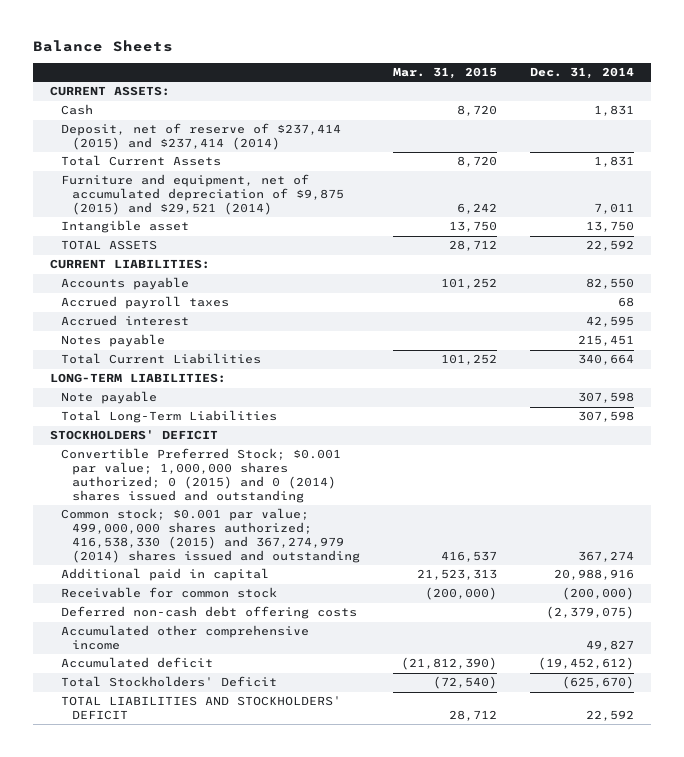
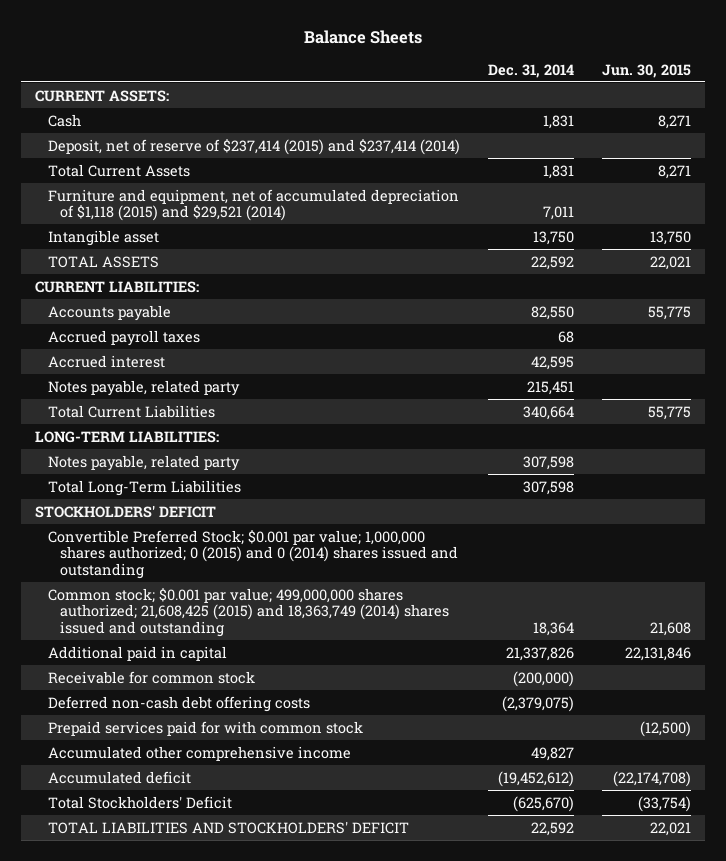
- | Mar. 31, 2015 | Dec. 31, 2014
+ | Dec. 31, 2014 | Jun. 30, 2015
- Furniture and equipment, net of accumulated depreciation of $9,875 (2015) and $29,521 (2014) | 6,242 | 7,011
+ Furniture and equipment, net of accumulated depreciation of $1,118 (2015) and $29,521 (2014) | 7,011 |
- Notes payable | | 215,451
+ Notes payable, related party | 215,451 |
- Note payable | | 307,598
+ Notes payable, related party | 307,598 |
- Common stock; $0.001 par value; 499,000,000 shares authorized; 416,538,330 (2015) and 367,274,979 (2014) shares issued and outstanding | 416,537 | 367,274
- Additional paid in capital | 21,523,313 | 20,988,916
+ Common stock; $0.001 par value; 499,000,000 shares authorized; 21,608,425 (2015) and 18,363,749 (2014) shares issued and outstanding | 18,364 | 21,608
+ Additional paid in capital | 21,337,826 | 22,131,846
+ Prepaid services paid for with common stock | | (12,500)

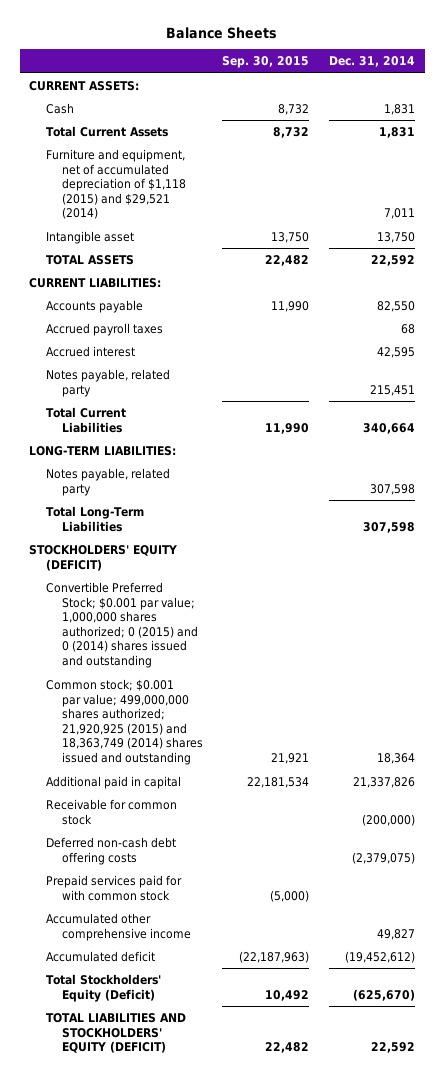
- | Dec. 31, 2014 | Jun. 30, 2015
+ | Sep. 30, 2015 | Dec. 31, 2014
- Deposit, net of reserve of $237,414 (2015) and $237,414 (2014)
- STOCKHOLDERS' DEFICIT
+ STOCKHOLDERS' EQUITY (DEFICIT)
- Common stock; $0.001 par value; 499,000,000 shares authorized; 21,608,425 (2015) and 18,363,749 (2014) shares issued and outstanding | 18,364 | 21,608
+ Common stock; $0.001 par value; 499,000,000 shares authorized; 21,920,925 (2015) and 18,363,749 (2014) shares issued and outstanding | 21,921 | 18,364
- Total Stockholders' Deficit | (625,670) | (33,754)
- TOTAL LIABILITIES AND STOCKHOLDERS' DEFICIT | 22,592 | 22,021
+ Total Stockholders' Equity (Deficit) | 10,492 | (625,670)
+ TOTAL LIABILITIES AND STOCKHOLDERS' EQUITY (DEFICIT) | 22,482 | 22,592

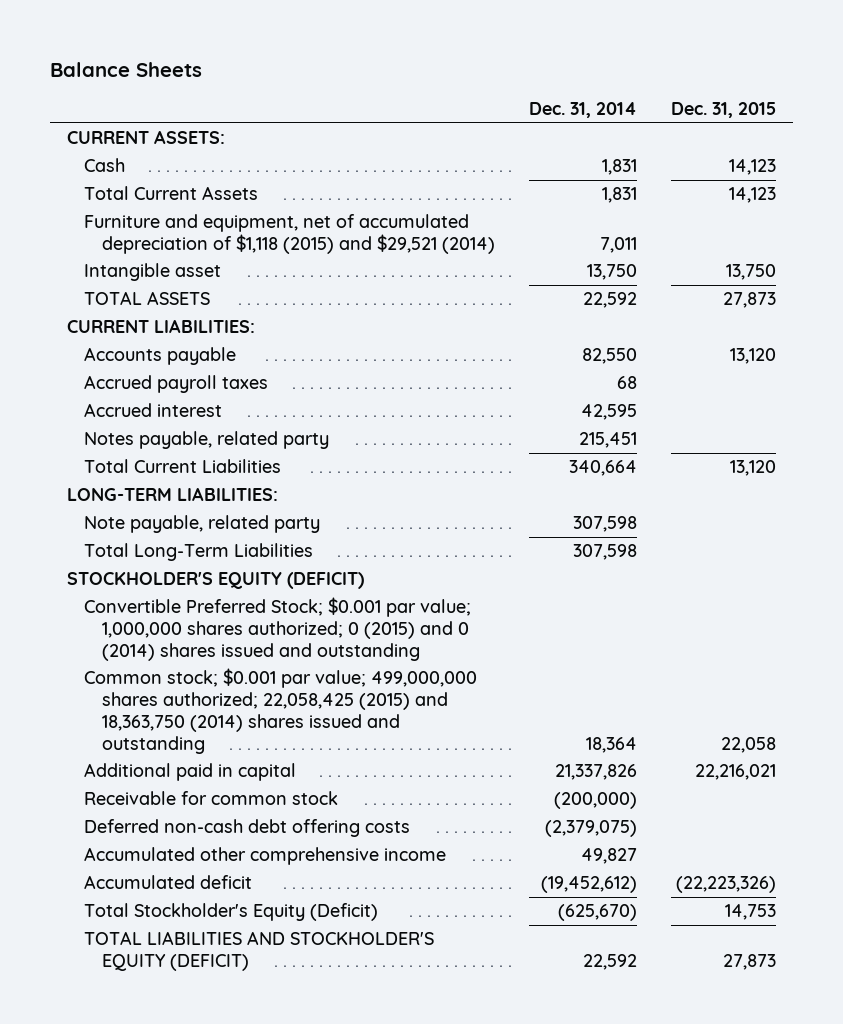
- | Sep. 30, 2015 | Dec. 31, 2014
+ | Dec. 31, 2014 | Dec. 31, 2015
- Notes payable, related party | | 307,598
+ Note payable, related party | 307,598 |
- STOCKHOLDERS' EQUITY (DEFICIT)
+ STOCKHOLDER'S EQUITY (DEFICIT)
- Common stock; $0.001 par value; 499,000,000 shares authorized; 21,920,925 (2015) and 18,363,749 (2014) shares issued and outstanding | 21,921 | 18,364
+ Common stock; $0.001 par value; 499,000,000 shares authorized; 22,058,425 (2015) and 18,363,750 (2014) shares issued and outstanding | 18,364 | 22,058
- Prepaid services paid for with common stock | (5,000) |
- Total Stockholders' Equity (Deficit) | 10,492 | (625,670)
- TOTAL LIABILITIES AND STOCKHOLDERS' EQUITY (DEFICIT) | 22,482 | 22,592
+ Total Stockholder's Equity (Deficit) | (625,670) | 14,753
+ TOTAL LIABILITIES AND STOCKHOLDER'S EQUITY (DEFICIT) | 22,592 | 27,873

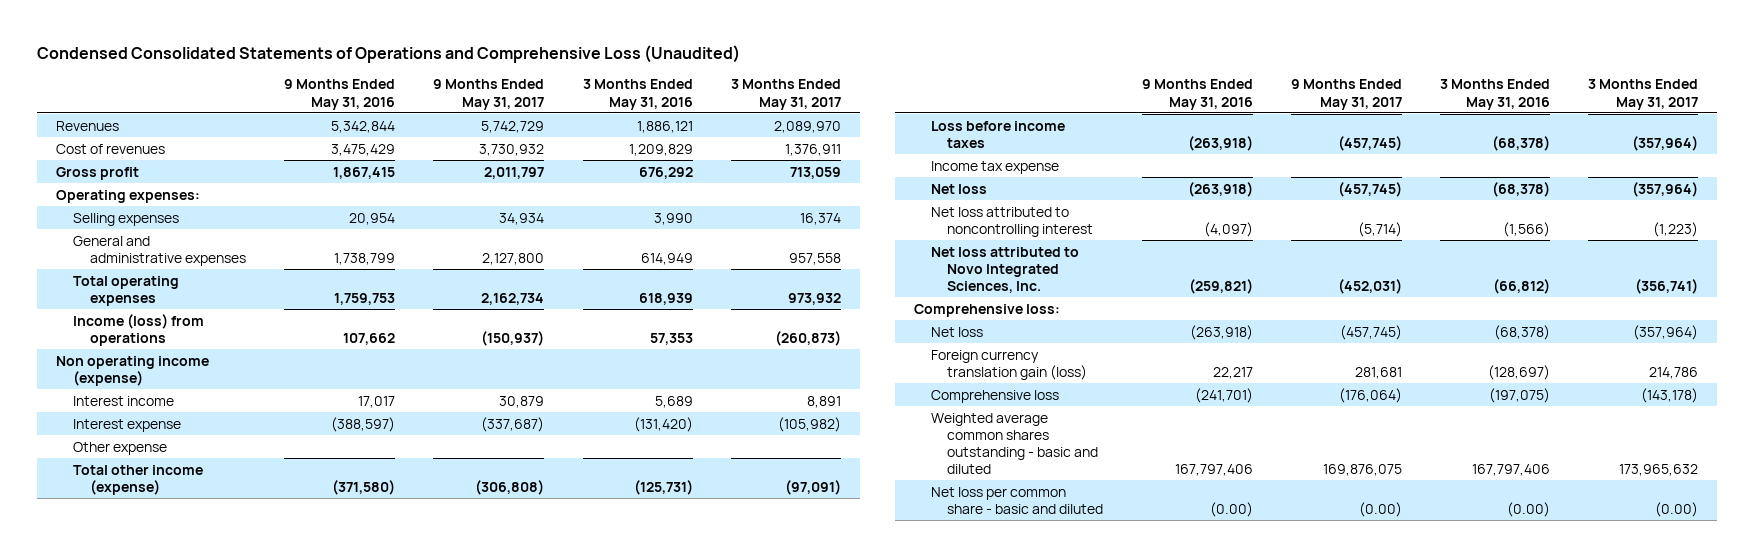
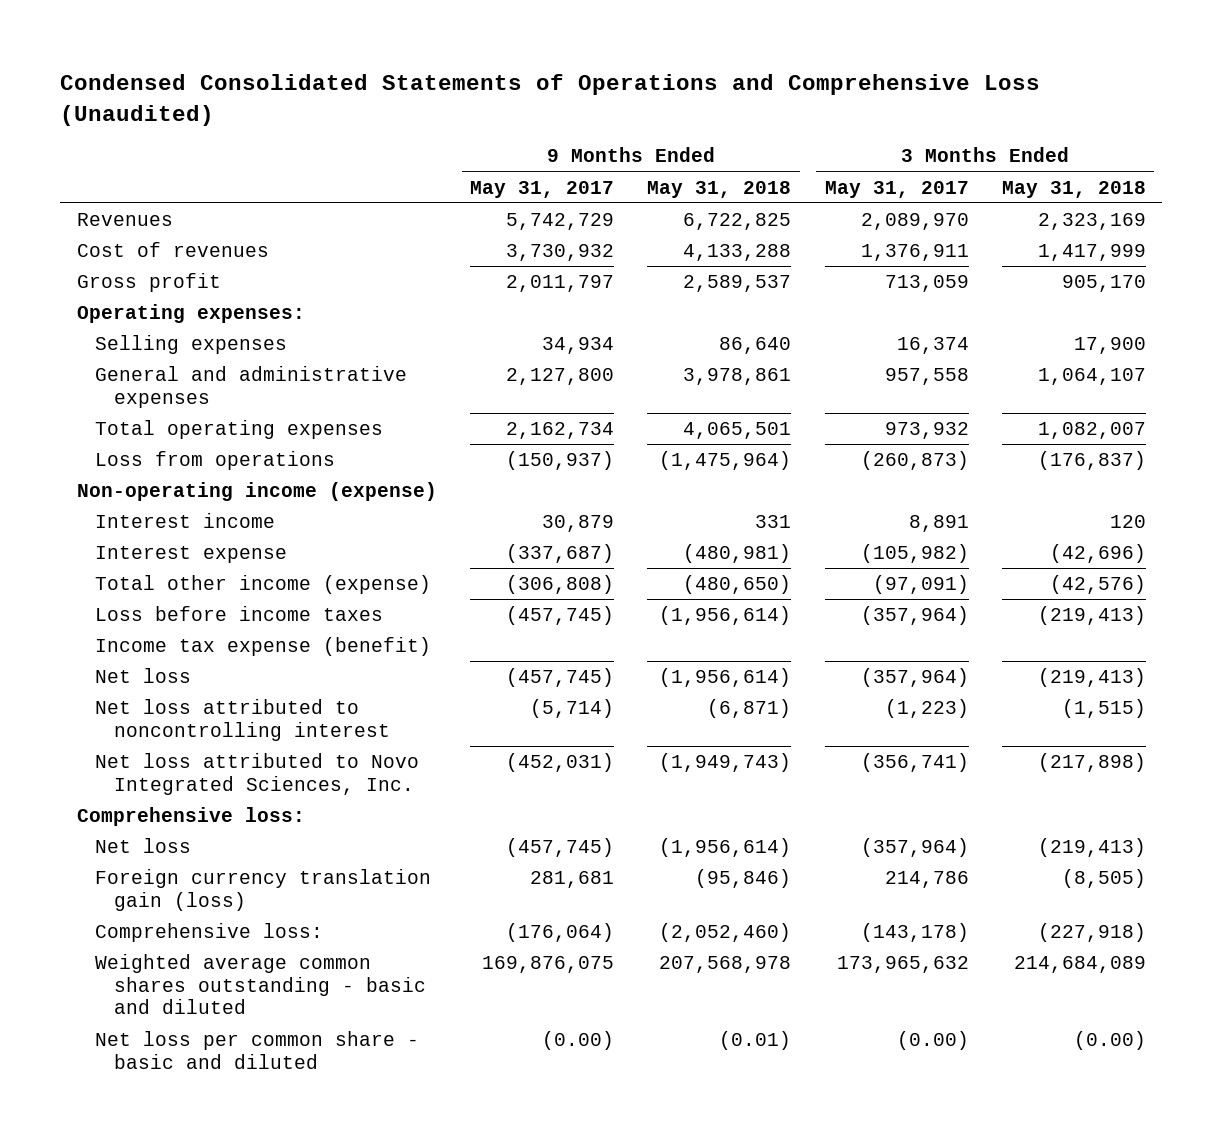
- | 9 Months Ended May 31, 2016 | 9 Months Ended May 31, 2017 | 3 Months Ended May 31, 2016 | 3 Months Ended May 31, 2017
+ | 9 Months Ended May 31, 2017 | 9 Months Ended May 31, 2018 | 3 Months Ended May 31, 2017 | 3 Months Ended May 31, 2018
- Income (loss) from operations | 107,662 | (150,937) | 57,353 | (260,873)
- Non operating income (expense)
+ Loss from operations | (150,937) | (1,475,964) | (260,873) | (176,837)
+ Non-operating income (expense)
- Other expense
- Income tax expense
+ Income tax expense (benefit)
- Comprehensive loss | (241,701) | (176,064) | (197,075) | (143,178)
+ Comprehensive loss: | (176,064) | (2,052,460) | (143,178) | (227,918)

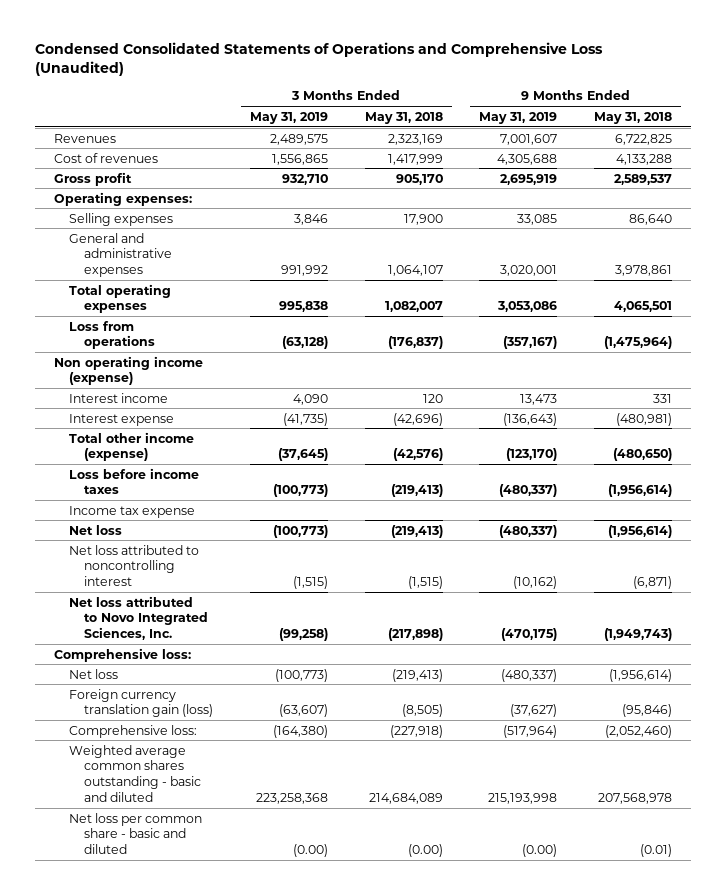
- | 9 Months Ended May 31, 2017 | 9 Months Ended May 31, 2018 | 3 Months Ended May 31, 2017 | 3 Months Ended May 31, 2018
+ | 3 Months Ended May 31, 2019 | 3 Months Ended May 31, 2018 | 9 Months Ended May 31, 2019 | 9 Months Ended May 31, 2018
- Non-operating income (expense)
+ Non operating income (expense)
- Income tax expense (benefit)
+ Income tax expense

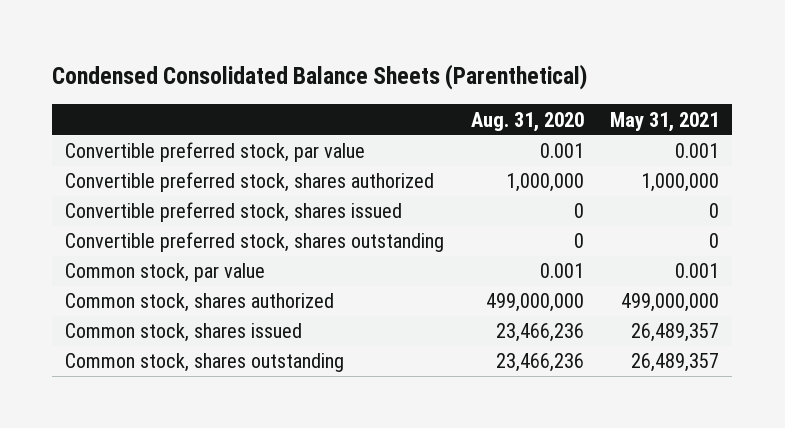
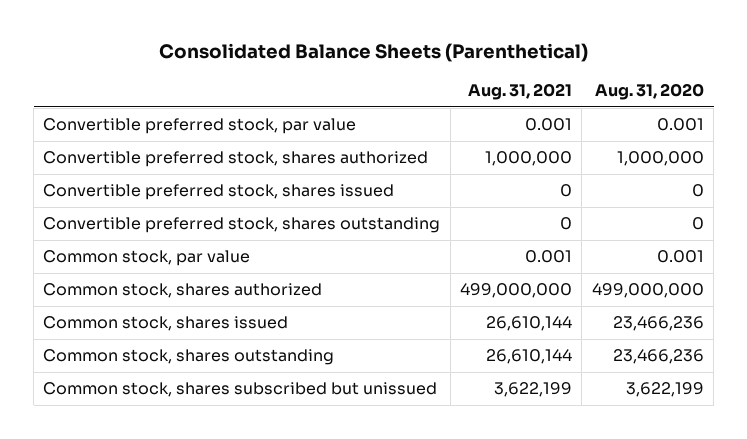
- Condensed Consolidated Balance Sheets (Parenthetical)
+ Consolidated Balance Sheets (Parenthetical)
- | Aug. 31, 2020 | May 31, 2021
+ | Aug. 31, 2021 | Aug. 31, 2020
+ Common stock, shares subscribed but unissued | 3,622,199 | 3,622,199

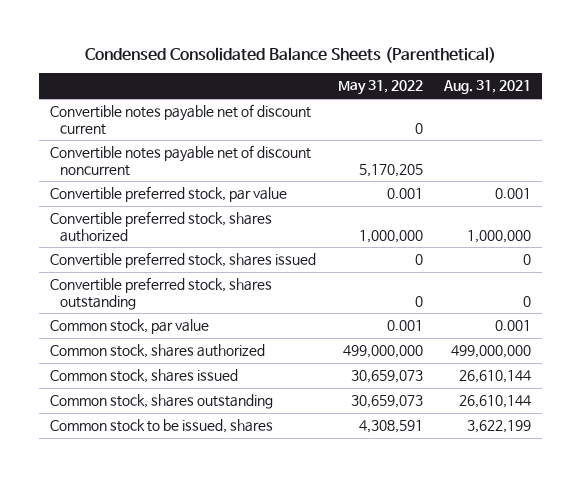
- Consolidated Balance Sheets (Parenthetical)
+ Condensed Consolidated Balance Sheets (Parenthetical)
- | Aug. 31, 2021 | Aug. 31, 2020
+ | May 31, 2022 | Aug. 31, 2021
+ Convertible notes payable net of discount current | 0 |
+ Convertible notes payable net of discount noncurrent | 5,170,205 |
- Common stock, shares subscribed but unissued | 3,622,199 | 3,622,199
+ Common stock to be issued, shares | 4,308,591 | 3,622,199

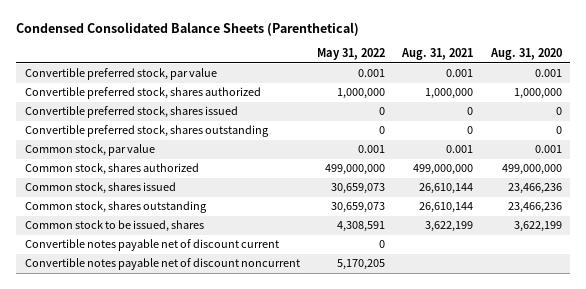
- | May 31, 2022 | Aug. 31, 2021
+ | May 31, 2022 | Aug. 31, 2021 | Aug. 31, 2020
moved down: Convertible notes payable net of discount current | 0 | |
moved down: Convertible notes payable net of discount noncurrent | 5,170,205 | |

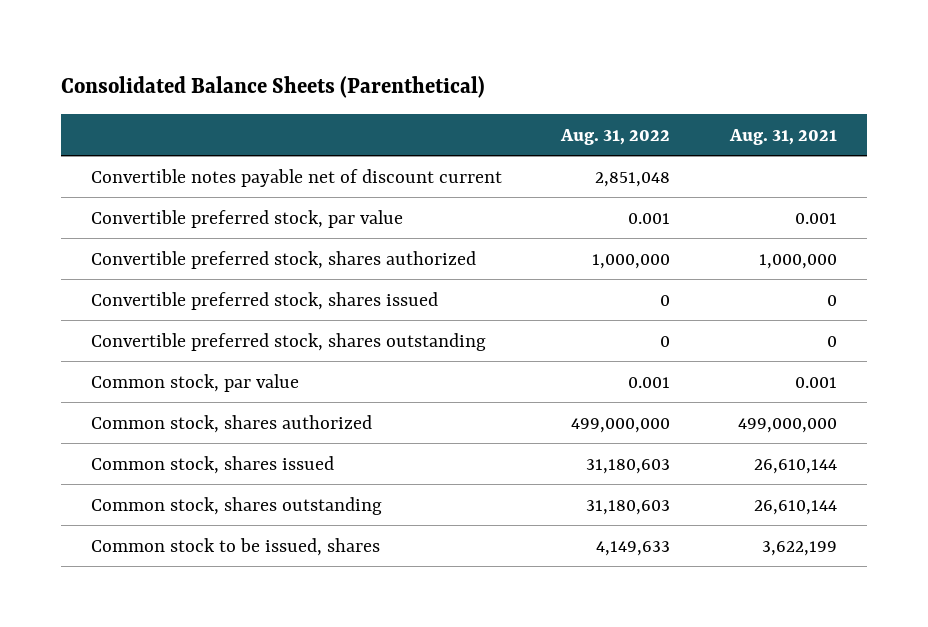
- Condensed Consolidated Balance Sheets (Parenthetical)
+ Consolidated Balance Sheets (Parenthetical)
- | May 31, 2022 | Aug. 31, 2021 | Aug. 31, 2020
+ | Aug. 31, 2022 | Aug. 31, 2021
moved up: Convertible notes payable net of discount current | 2,851,048 |
- Convertible notes payable net of discount noncurrent | 5,170,205 | |

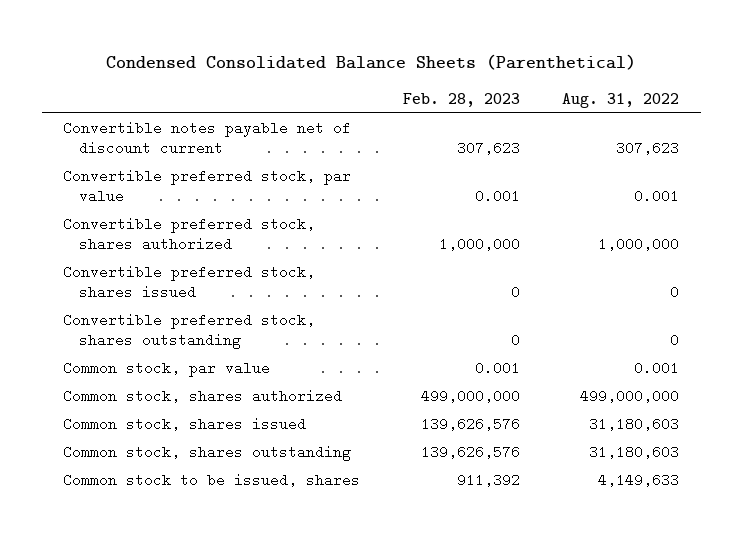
- Consolidated Balance Sheets (Parenthetical)
+ Condensed Consolidated Balance Sheets (Parenthetical)
- | Aug. 31, 2022 | Aug. 31, 2021
+ | Feb. 28, 2023 | Aug. 31, 2022
- Convertible notes payable net of discount current | 2,851,048 |
+ Convertible notes payable net of discount current | 307,623 | 307,623

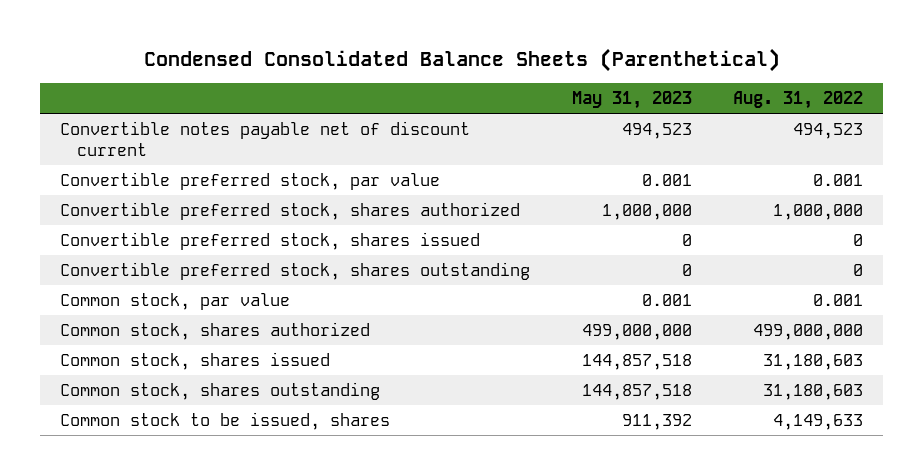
- | Feb. 28, 2023 | Aug. 31, 2022
+ | May 31, 2023 | Aug. 31, 2022
- Convertible notes payable net of discount current | 307,623 | 307,623
+ Convertible notes payable net of discount current | 494,523 | 494,523

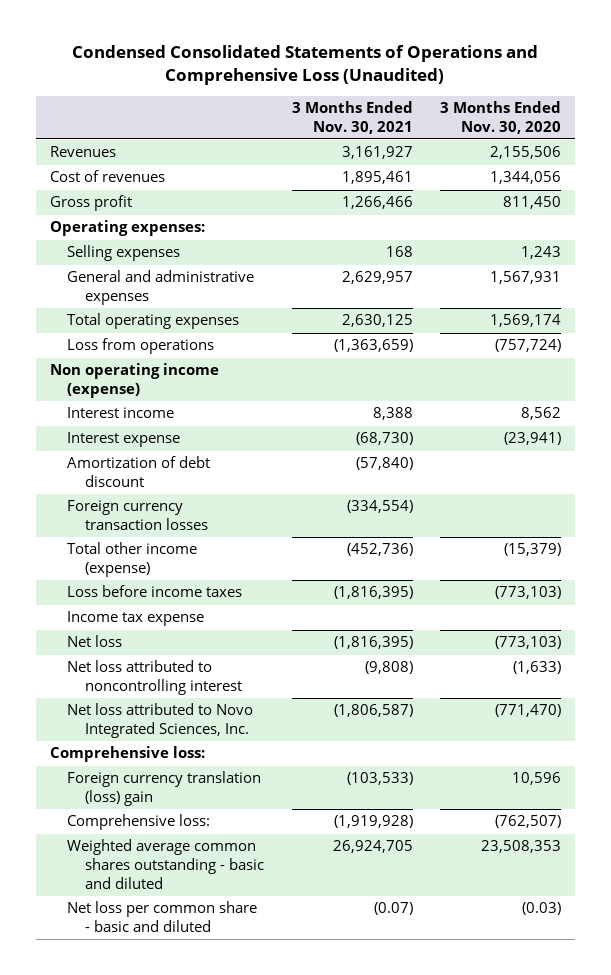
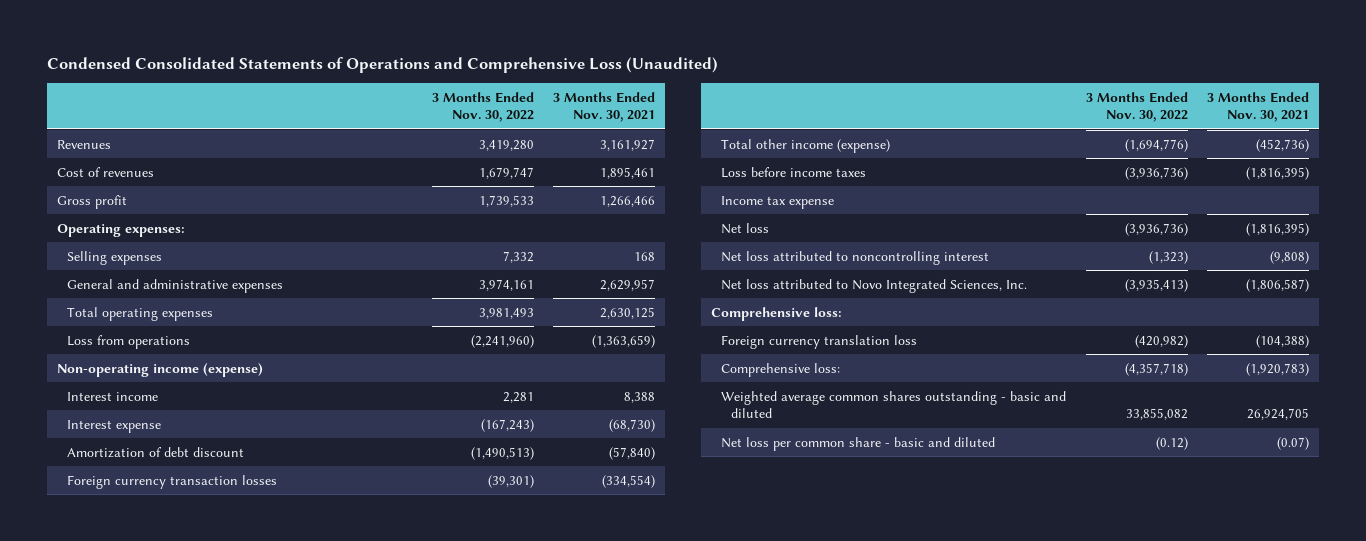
- | 3 Months Ended Nov. 30, 2021 | 3 Months Ended Nov. 30, 2020
+ | 3 Months Ended Nov. 30, 2022 | 3 Months Ended Nov. 30, 2021
- Non operating income (expense)
+ Non-operating income (expense)
- Foreign currency translation (loss) gain | (103,533) | 10,596
- Comprehensive loss: | (1,919,928) | (762,507)
+ Foreign currency translation loss | (420,982) | (104,388)
+ Comprehensive loss: | (4,357,718) | (1,920,783)

